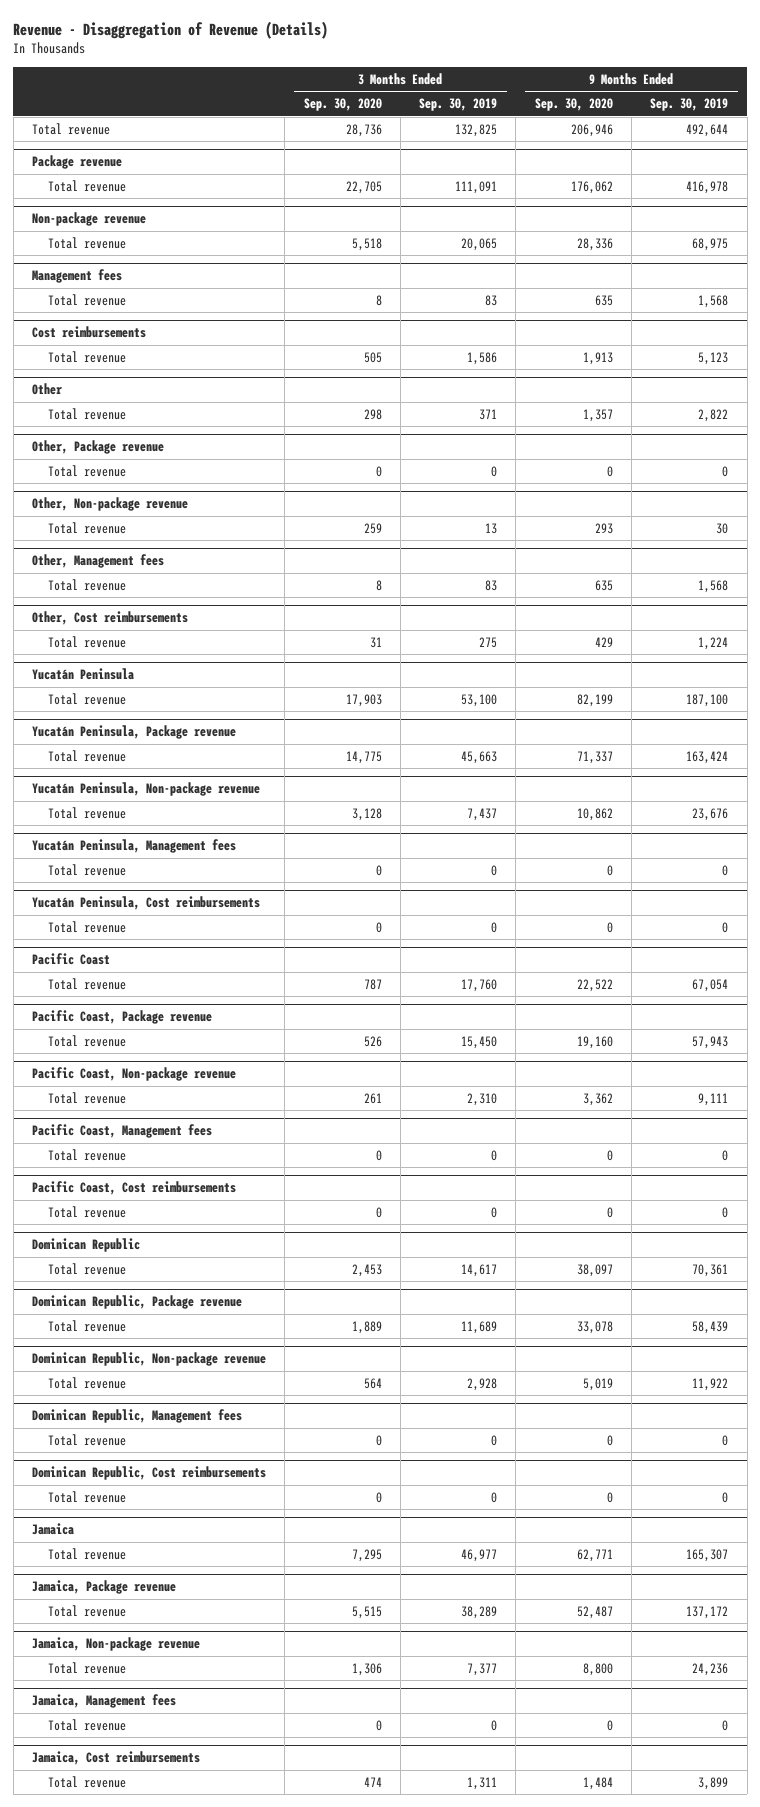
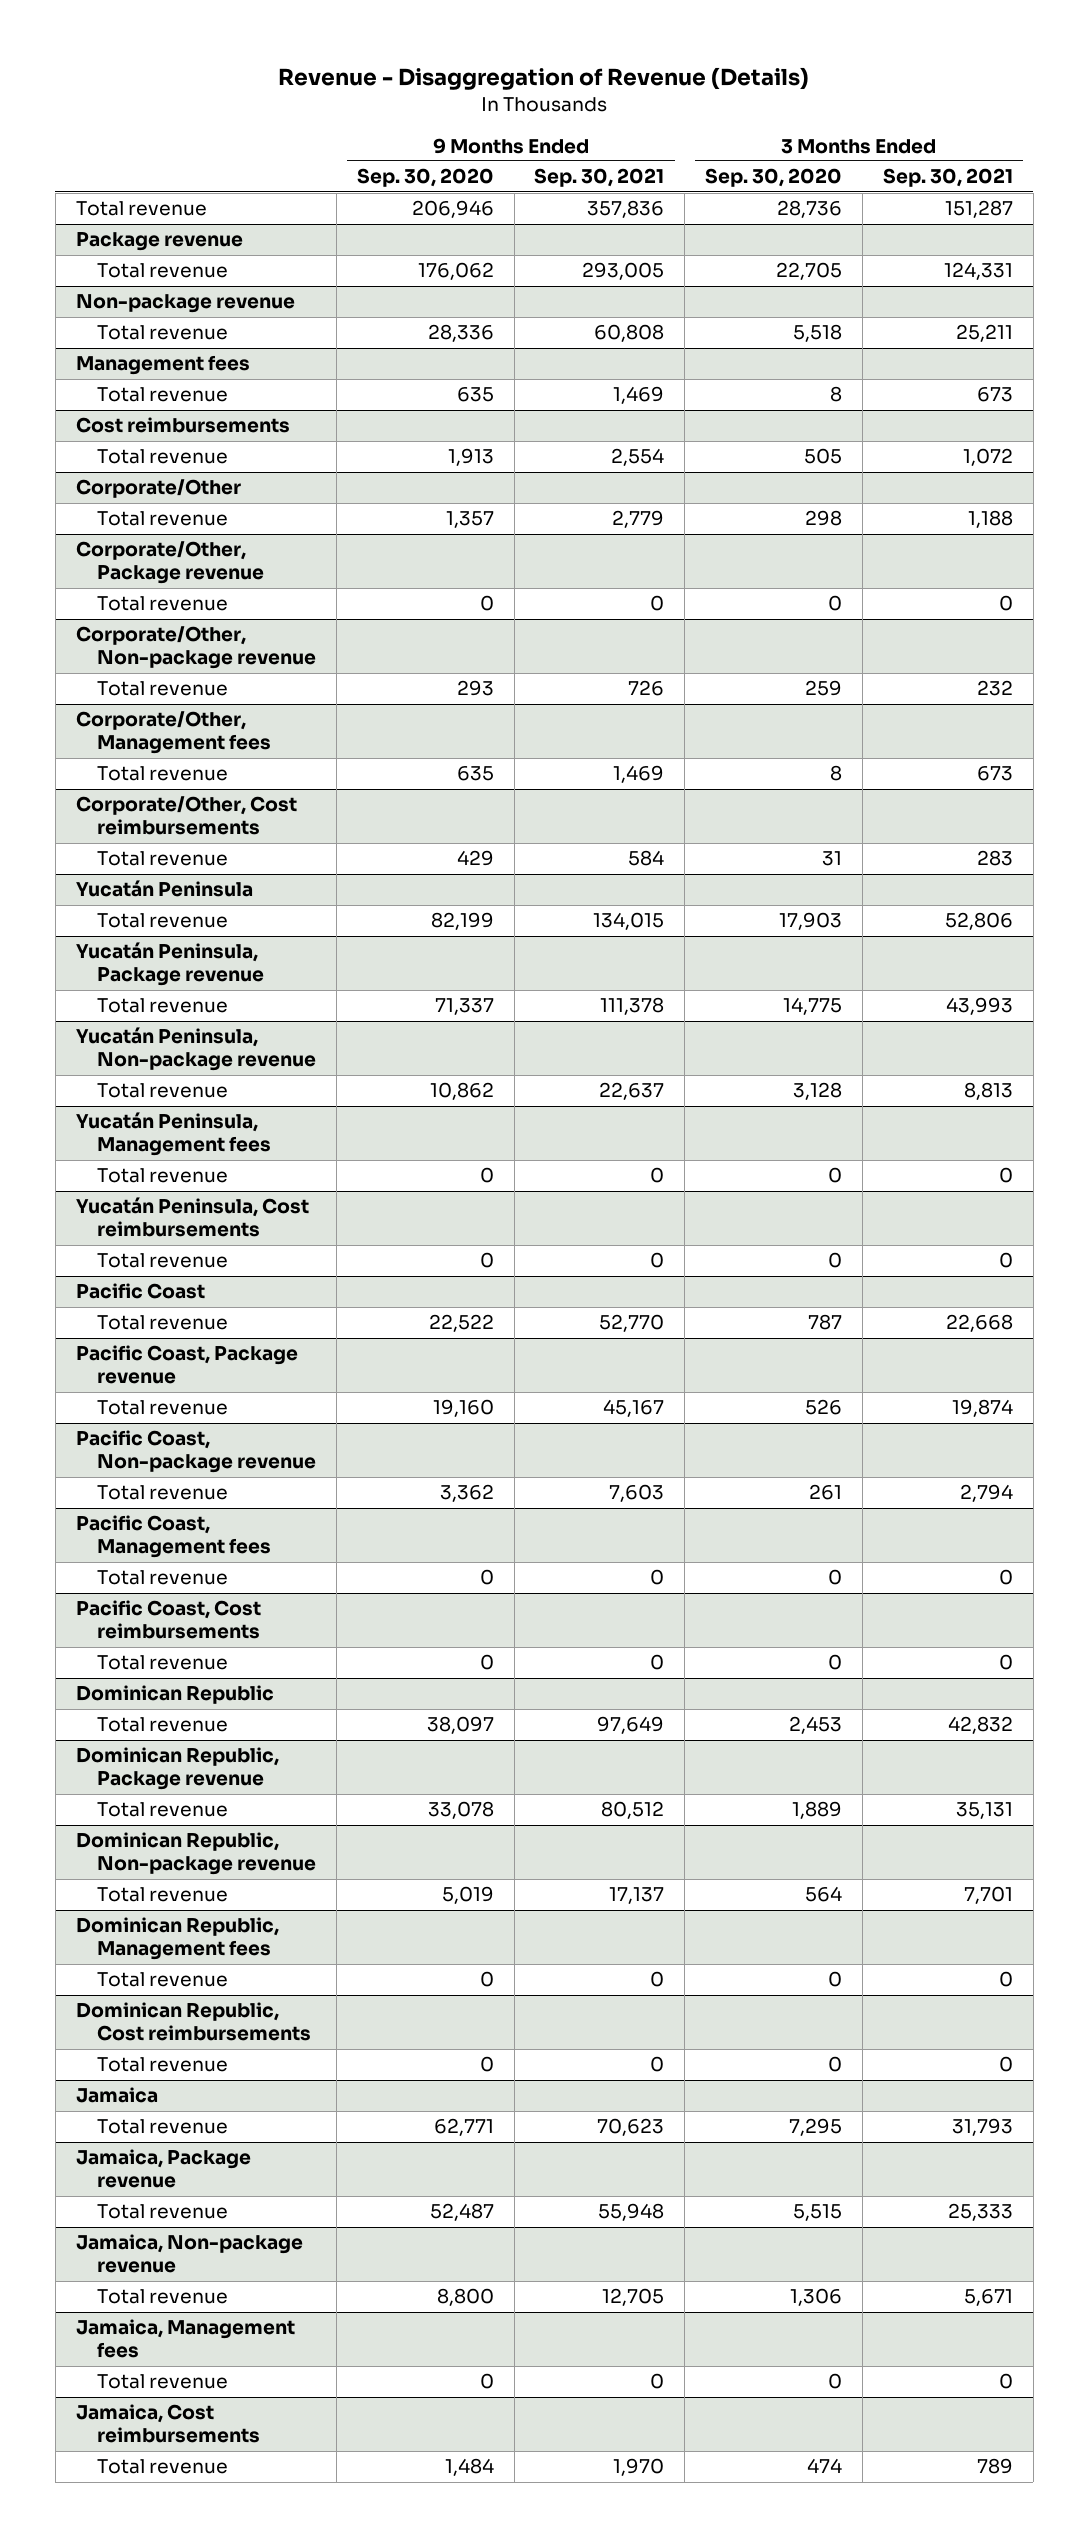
- | 3 Months Ended Sep. 30, 2020 | 3 Months Ended Sep. 30, 2019 | 9 Months Ended Sep. 30, 2020 | 9 Months Ended Sep. 30, 2019
+ | 9 Months Ended Sep. 30, 2020 | 9 Months Ended Sep. 30, 2021 | 3 Months Ended Sep. 30, 2020 | 3 Months Ended Sep. 30, 2021
- Other
+ Corporate/Other
- Other, Package revenue
+ Corporate/Other, Package revenue
- Other, Non-package revenue
+ Corporate/Other, Non-package revenue
- Other, Management fees
+ Corporate/Other, Management fees
- Other, Cost reimbursements
+ Corporate/Other, Cost reimbursements

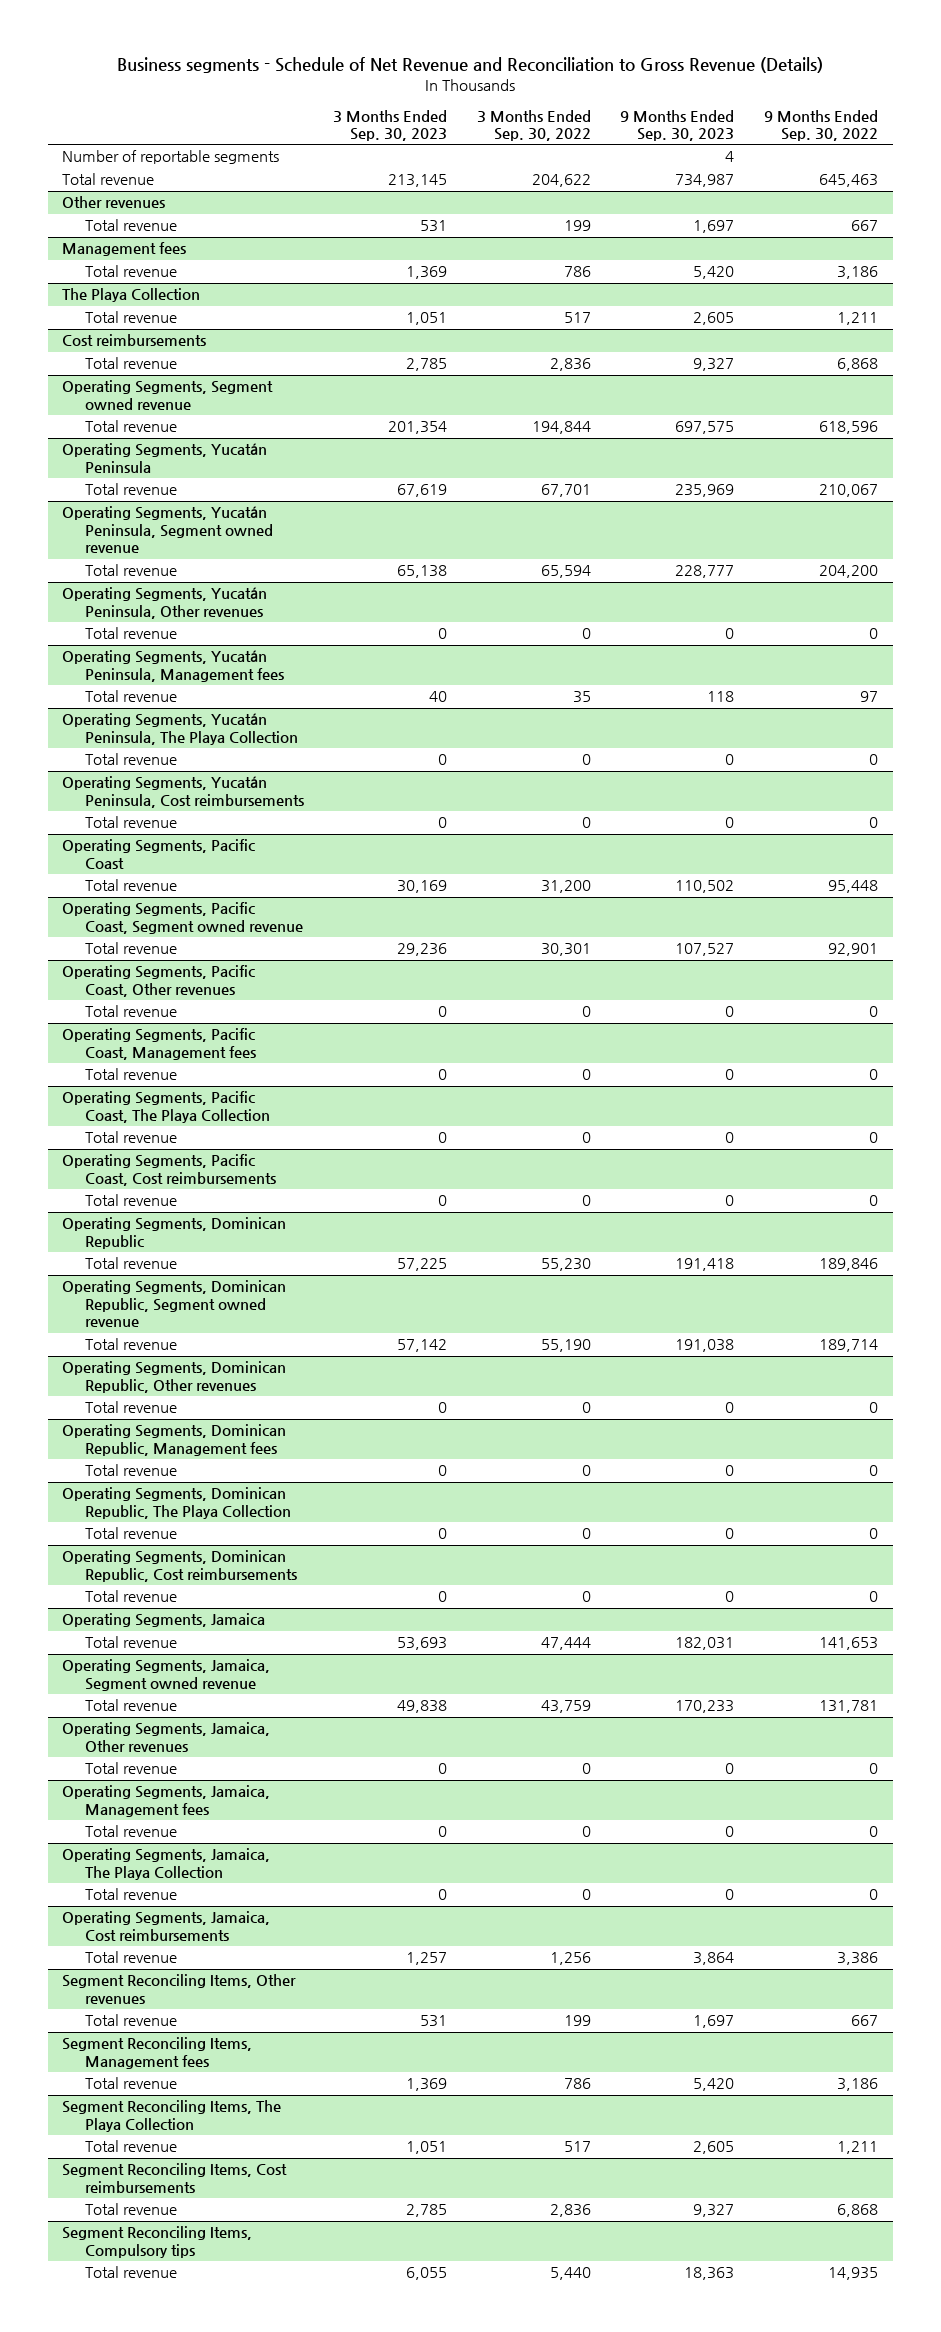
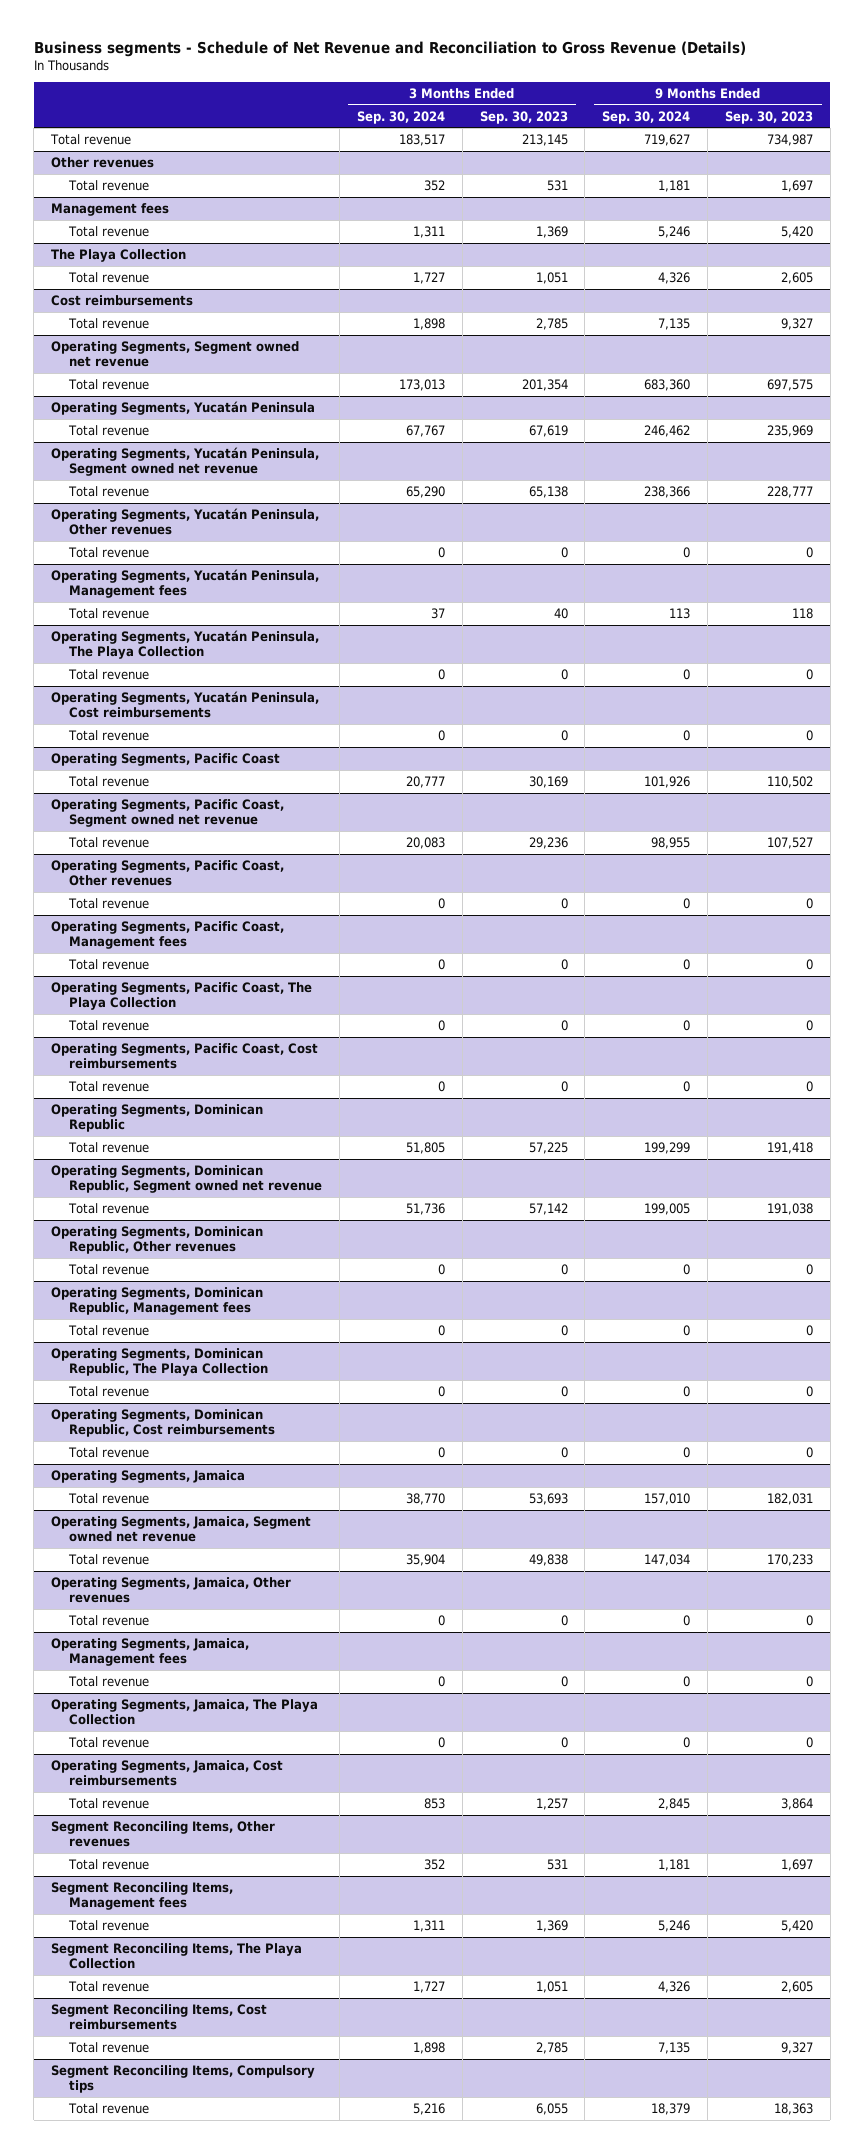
- | 3 Months Ended Sep. 30, 2023 | 3 Months Ended Sep. 30, 2022 | 9 Months Ended Sep. 30, 2023 | 9 Months Ended Sep. 30, 2022
+ | 3 Months Ended Sep. 30, 2024 | 3 Months Ended Sep. 30, 2023 | 9 Months Ended Sep. 30, 2024 | 9 Months Ended Sep. 30, 2023
- Number of reportable segments | | | 4 |
- Operating Segments, Segment owned revenue
+ Operating Segments, Segment owned net revenue
- Operating Segments, Yucatán Peninsula, Segment owned revenue
+ Operating Segments, Yucatán Peninsula, Segment owned net revenue
- Operating Segments, Pacific Coast, Segment owned revenue
+ Operating Segments, Pacific Coast, Segment owned net revenue
- Operating Segments, Dominican Republic, Segment owned revenue
+ Operating Segments, Dominican Republic, Segment owned net revenue
- Operating Segments, Jamaica, Segment owned revenue
+ Operating Segments, Jamaica, Segment owned net revenue

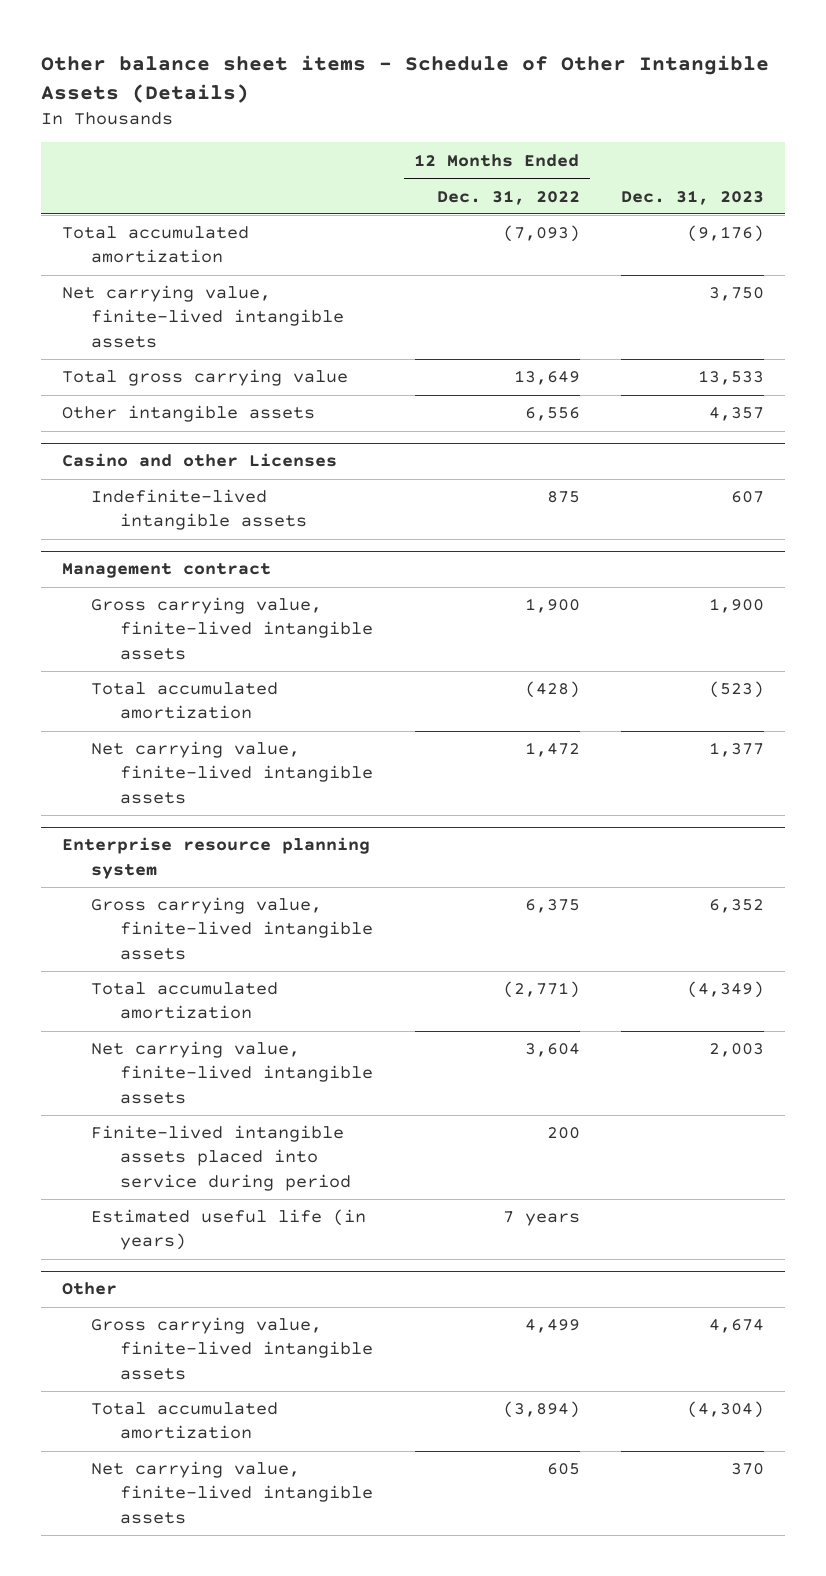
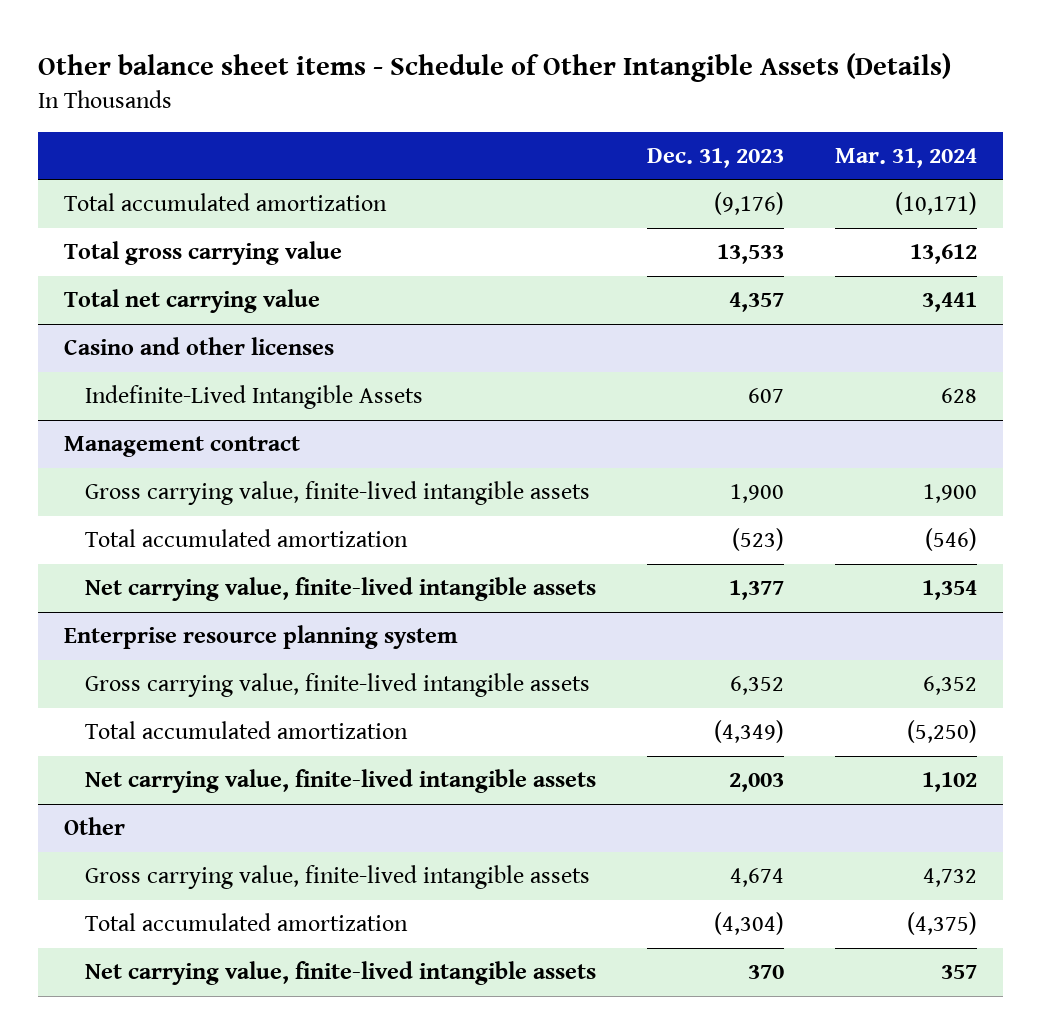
- | 12 Months Ended Dec. 31, 2022 | Dec. 31, 2023
+ | Dec. 31, 2023 | Mar. 31, 2024
- Net carrying value, finite-lived intangible assets | | 3,750
- Other intangible assets | 6,556 | 4,357
- Casino and other Licenses
- Indefinite-lived intangible assets | 875 | 607
+ Total net carrying value | 4,357 | 3,441
+ Casino and other licenses
+ Indefinite-Lived Intangible Assets | 607 | 628
@ Enterprise resource planning system
- Finite-lived intangible assets placed into service during period | 200 |
- Estimated useful life (in years) | 7 years |

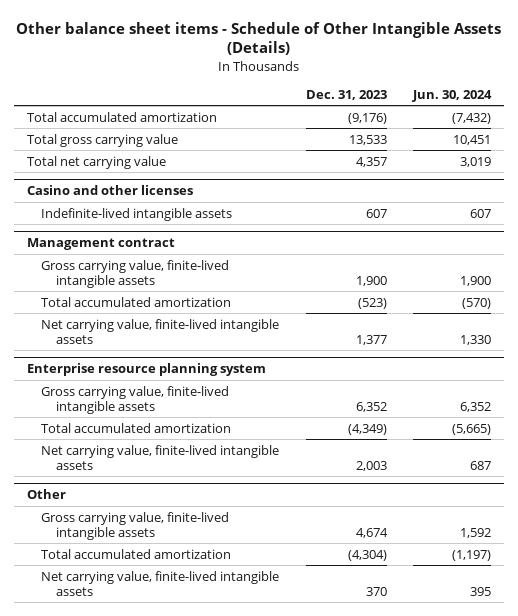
- | Dec. 31, 2023 | Mar. 31, 2024
+ | Dec. 31, 2023 | Jun. 30, 2024
@ Casino and other licenses
- Indefinite-Lived Intangible Assets | 607 | 628
+ Indefinite-lived intangible assets | 607 | 607

